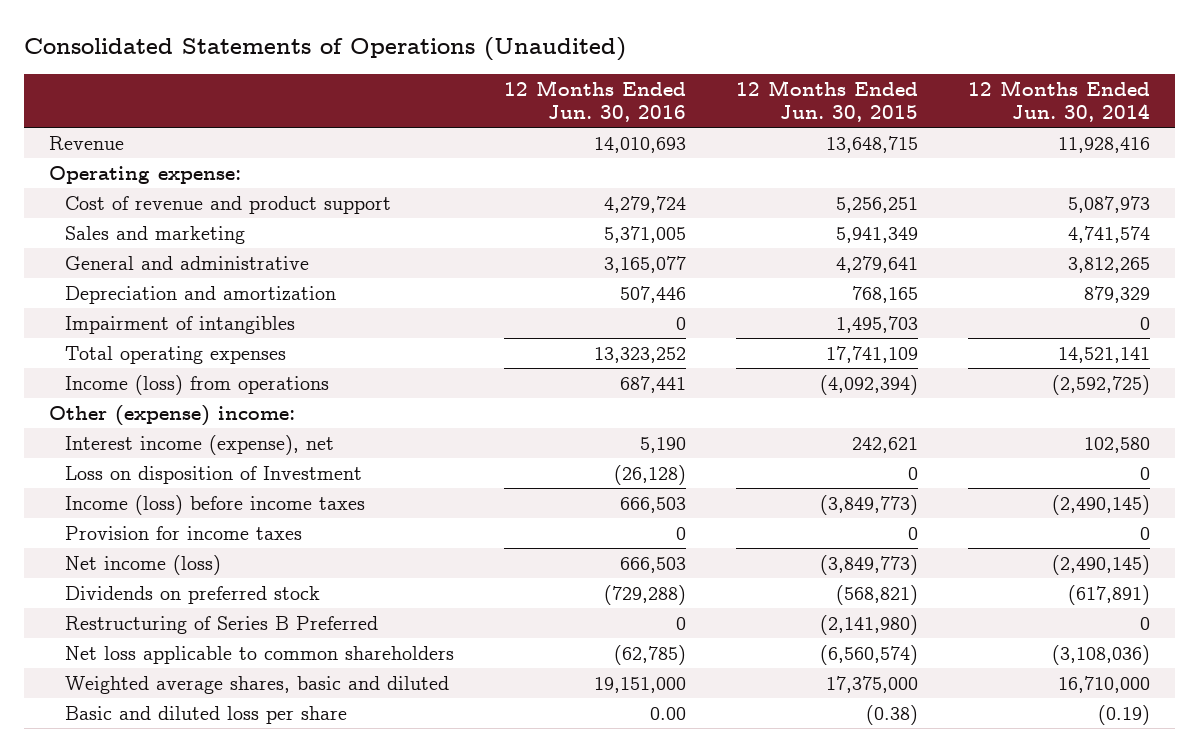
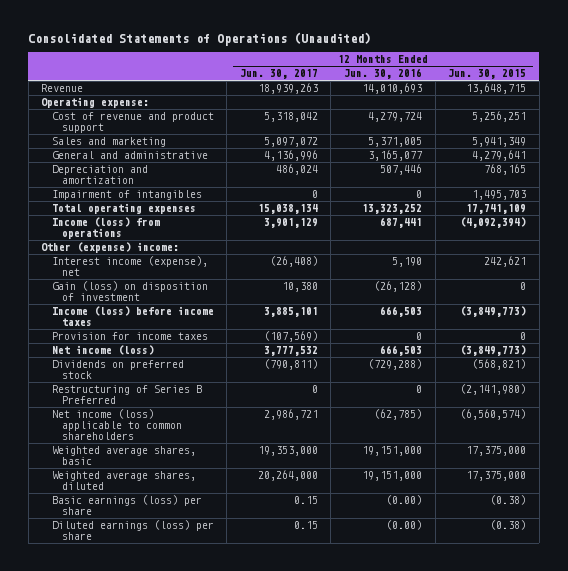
- | 12 Months Ended Jun. 30, 2016 | 12 Months Ended Jun. 30, 2015 | 12 Months Ended Jun. 30, 2014
+ | 12 Months Ended Jun. 30, 2017 | 12 Months Ended Jun. 30, 2016 | 12 Months Ended Jun. 30, 2015
- Loss on disposition of Investment | (26,128) | 0 | 0
+ Gain (loss) on disposition of investment | 10,380 | (26,128) | 0
- Net loss applicable to common shareholders | (62,785) | (6,560,574) | (3,108,036)
- Weighted average shares, basic and diluted | 19,151,000 | 17,375,000 | 16,710,000
- Basic and diluted loss per share | 0.00 | (0.38) | (0.19)
+ Net income (loss) applicable to common shareholders | 2,986,721 | (62,785) | (6,560,574)
+ Weighted average shares, basic | 19,353,000 | 19,151,000 | 17,375,000
+ Weighted average shares, diluted | 20,264,000 | 19,151,000 | 17,375,000
+ Basic earnings (loss) per share | 0.15 | (0.00) | (0.38)
+ Diluted earnings (loss) per share | 0.15 | (0.00) | (0.38)

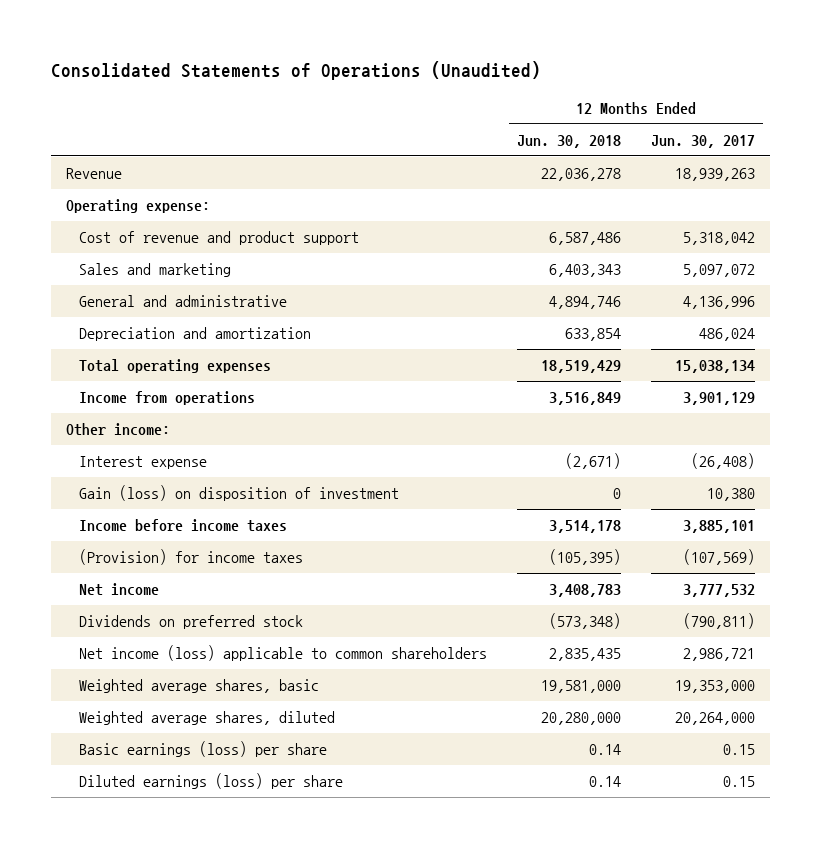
- | 12 Months Ended Jun. 30, 2017 | 12 Months Ended Jun. 30, 2016 | 12 Months Ended Jun. 30, 2015
+ | 12 Months Ended Jun. 30, 2018 | 12 Months Ended Jun. 30, 2017
- Impairment of intangibles | 0 | 0 | 1,495,703
- Income (loss) from operations | 3,901,129 | 687,441 | (4,092,394)
- Other (expense) income:
- Interest income (expense), net | (26,408) | 5,190 | 242,621
+ Income from operations | 3,516,849 | 3,901,129
+ Other income:
+ Interest expense | (2,671) | (26,408)
- Income (loss) before income taxes | 3,885,101 | 666,503 | (3,849,773)
- Provision for income taxes | (107,569) | 0 | 0
- Net income (loss) | 3,777,532 | 666,503 | (3,849,773)
+ Income before income taxes | 3,514,178 | 3,885,101
+ (Provision) for income taxes | (105,395) | (107,569)
+ Net income | 3,408,783 | 3,777,532
- Restructuring of Series B Preferred | 0 | 0 | (2,141,980)

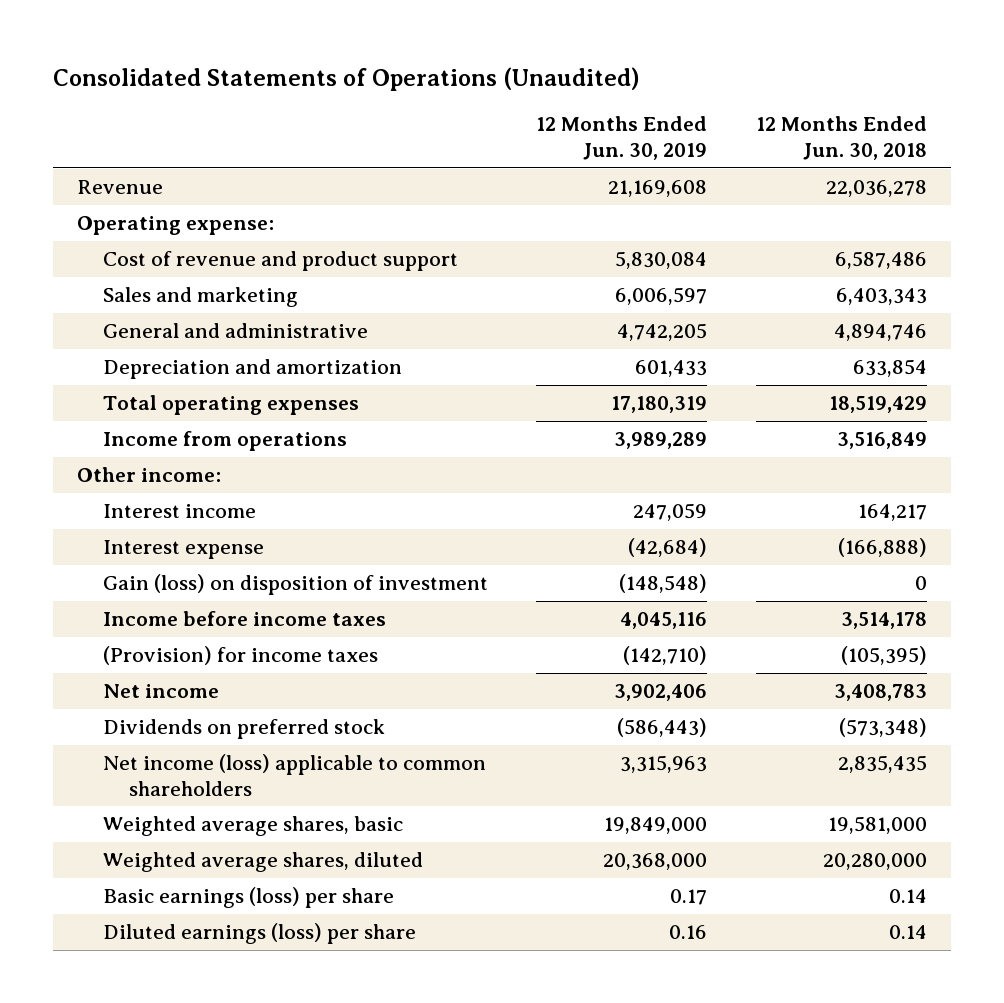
- | 12 Months Ended Jun. 30, 2018 | 12 Months Ended Jun. 30, 2017
+ | 12 Months Ended Jun. 30, 2019 | 12 Months Ended Jun. 30, 2018
- Interest expense | (2,671) | (26,408)
+ Interest income | 247,059 | 164,217
+ Interest expense | (42,684) | (166,888)

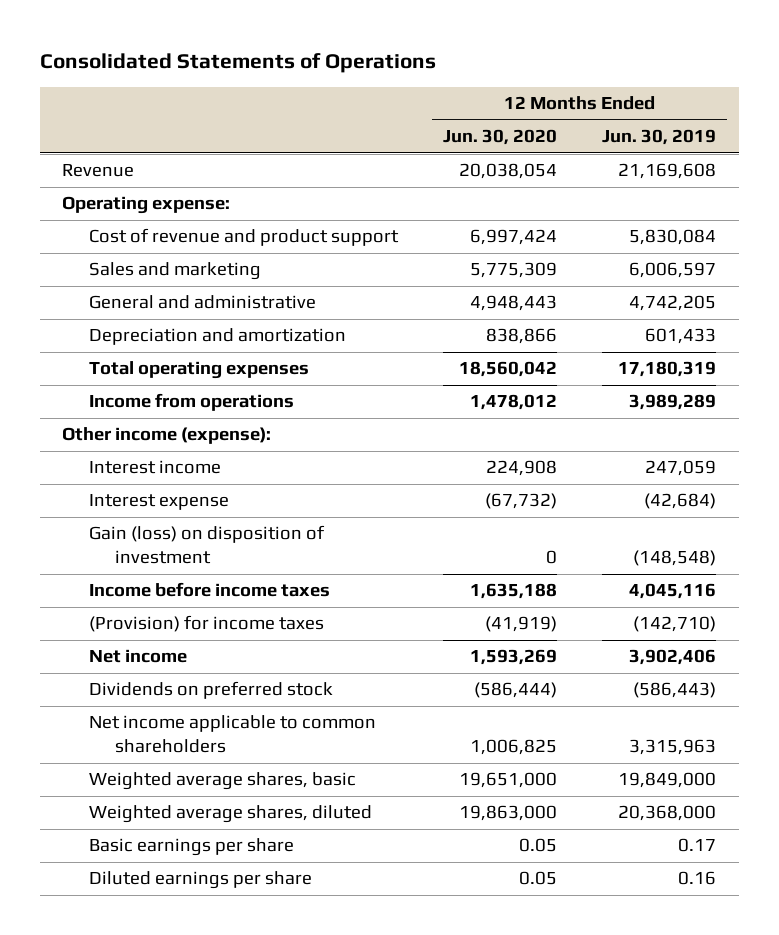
- Consolidated Statements of Operations (Unaudited)
+ Consolidated Statements of Operations
- | 12 Months Ended Jun. 30, 2019 | 12 Months Ended Jun. 30, 2018
+ | 12 Months Ended Jun. 30, 2020 | 12 Months Ended Jun. 30, 2019
- Other income:
+ Other income (expense):
- Net income (loss) applicable to common shareholders | 3,315,963 | 2,835,435
+ Net income applicable to common shareholders | 1,006,825 | 3,315,963
- Basic earnings (loss) per share | 0.17 | 0.14
- Diluted earnings (loss) per share | 0.16 | 0.14
+ Basic earnings per share | 0.05 | 0.17
+ Diluted earnings per share | 0.05 | 0.16

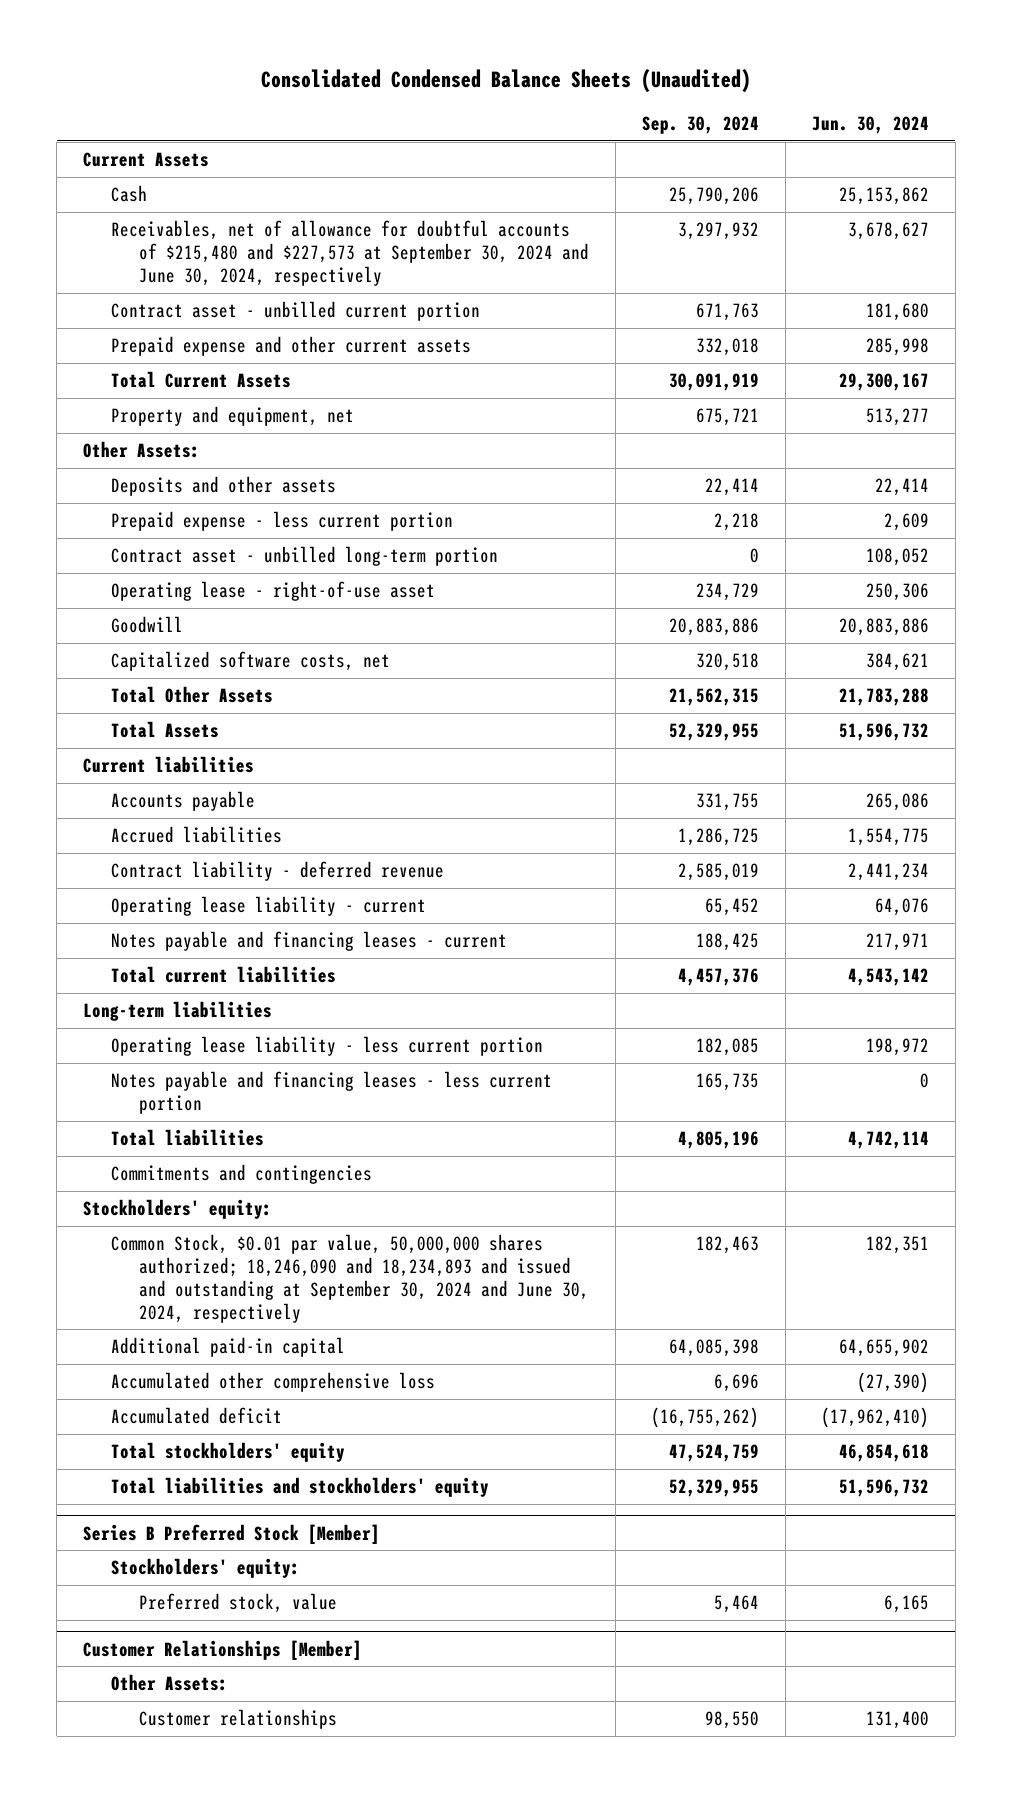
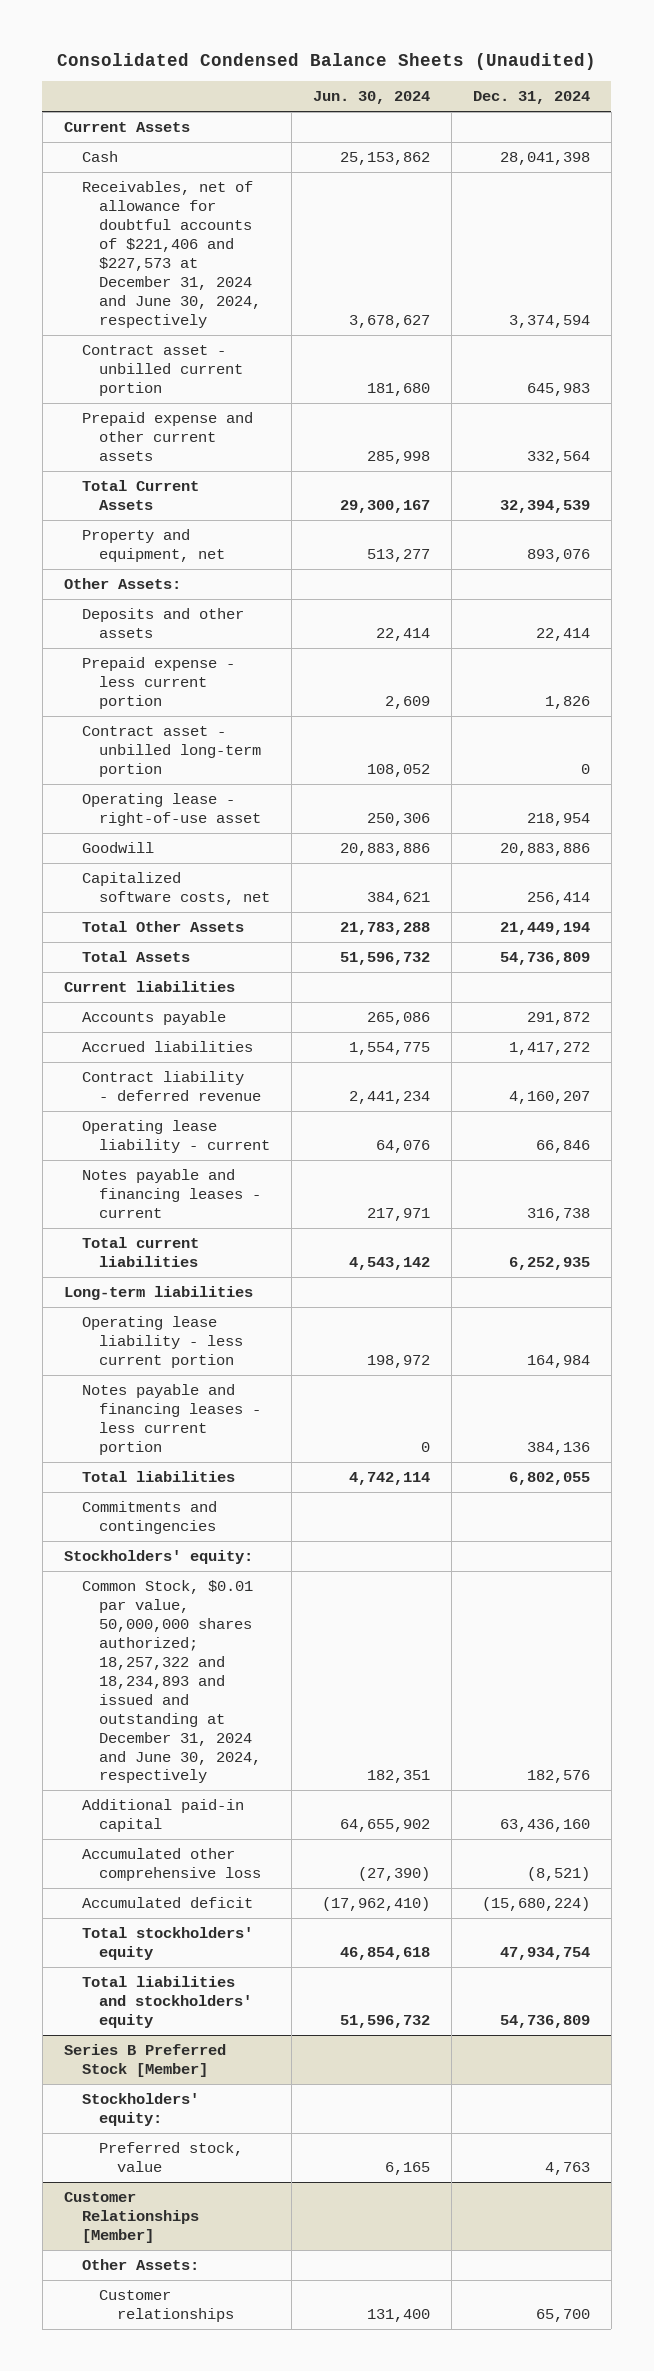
- | Sep. 30, 2024 | Jun. 30, 2024
+ | Jun. 30, 2024 | Dec. 31, 2024
- Receivables, net of allowance for doubtful accounts of $215,480 and $227,573 at September 30, 2024 and June 30, 2024, respectively | 3,297,932 | 3,678,627
+ Receivables, net of allowance for doubtful accounts of $221,406 and $227,573 at December 31, 2024 and June 30, 2024, respectively | 3,678,627 | 3,374,594
- Common Stock, $0.01 par value, 50,000,000 shares authorized; 18,246,090 and 18,234,893 and issued and outstanding at September 30, 2024 and June 30, 2024, respectively | 182,463 | 182,351
+ Common Stock, $0.01 par value, 50,000,000 shares authorized; 18,257,322 and 18,234,893 and issued and outstanding at December 31, 2024 and June 30, 2024, respectively | 182,351 | 182,576

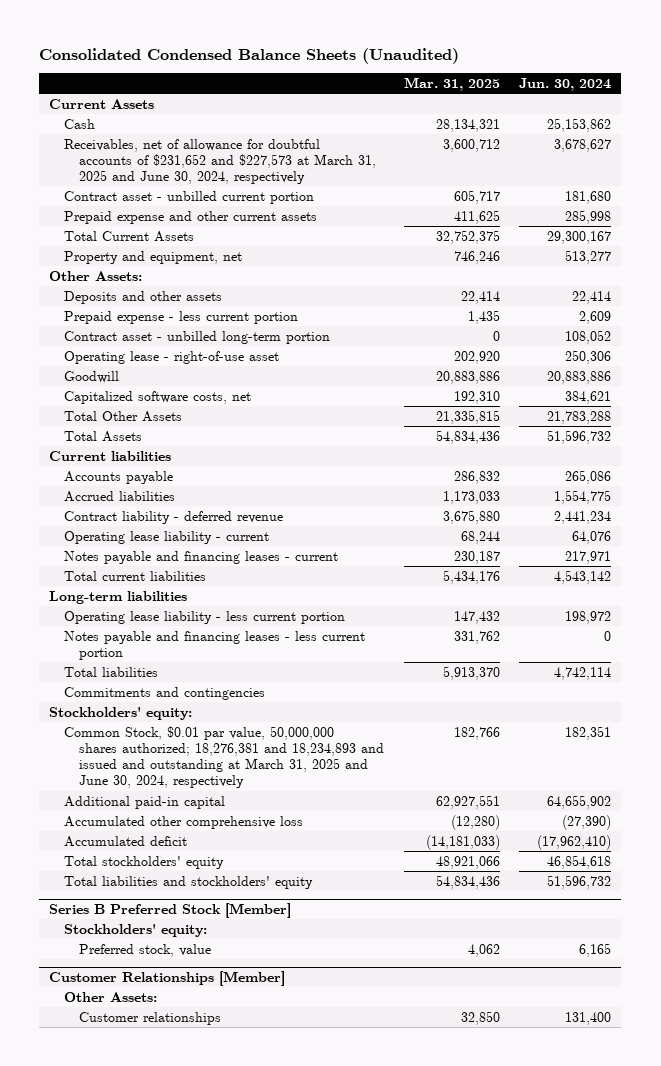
- | Jun. 30, 2024 | Dec. 31, 2024
+ | Mar. 31, 2025 | Jun. 30, 2024
- Receivables, net of allowance for doubtful accounts of $221,406 and $227,573 at December 31, 2024 and June 30, 2024, respectively | 3,678,627 | 3,374,594
+ Receivables, net of allowance for doubtful accounts of $231,652 and $227,573 at March 31, 2025 and June 30, 2024, respectively | 3,600,712 | 3,678,627
- Common Stock, $0.01 par value, 50,000,000 shares authorized; 18,257,322 and 18,234,893 and issued and outstanding at December 31, 2024 and June 30, 2024, respectively | 182,351 | 182,576
+ Common Stock, $0.01 par value, 50,000,000 shares authorized; 18,276,381 and 18,234,893 and issued and outstanding at March 31, 2025 and June 30, 2024, respectively | 182,766 | 182,351

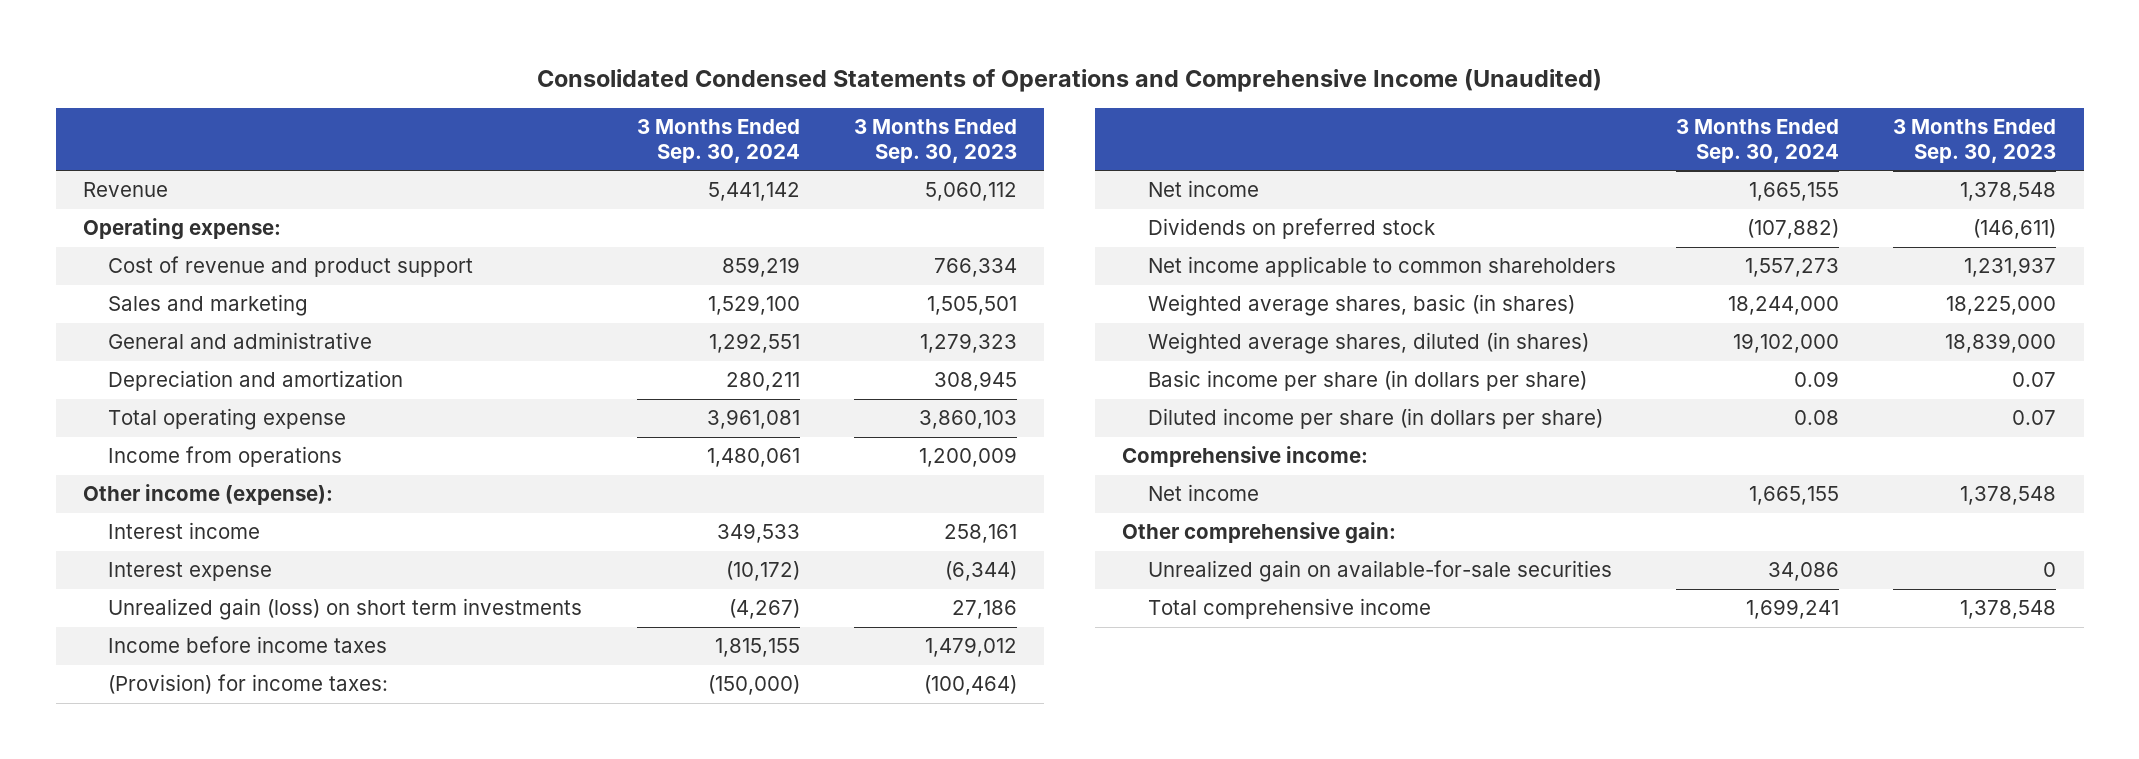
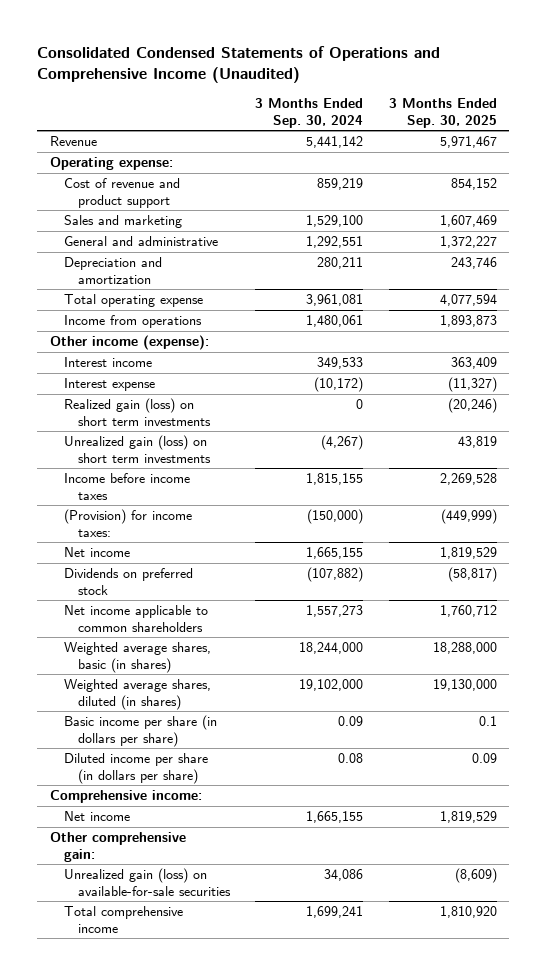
- | 3 Months Ended Sep. 30, 2024 | 3 Months Ended Sep. 30, 2023
+ | 3 Months Ended Sep. 30, 2024 | 3 Months Ended Sep. 30, 2025
+ Realized gain (loss) on short term investments | 0 | (20,246)
- Unrealized gain on available-for-sale securities | 34,086 | 0
+ Unrealized gain (loss) on available-for-sale securities | 34,086 | (8,609)

